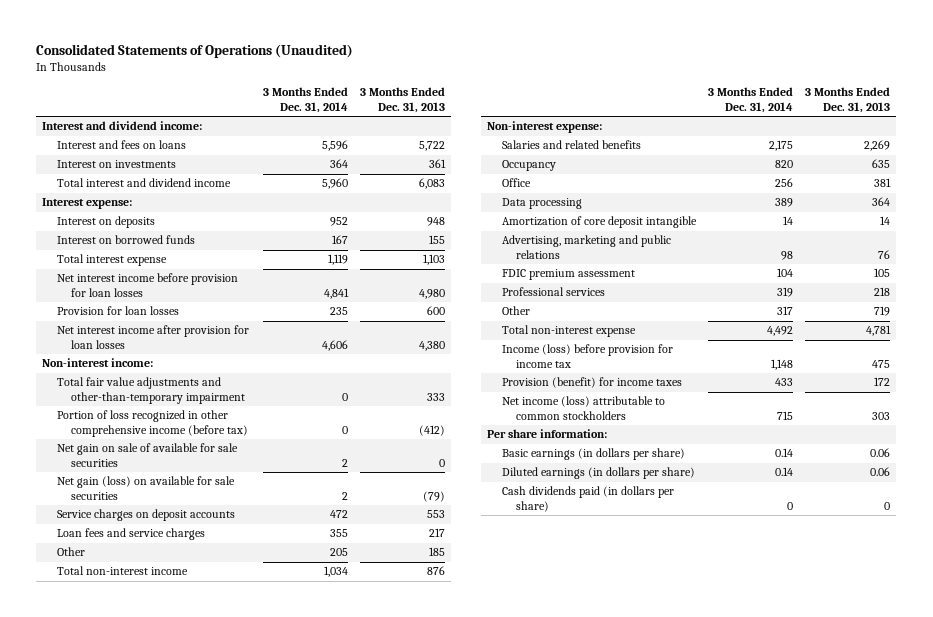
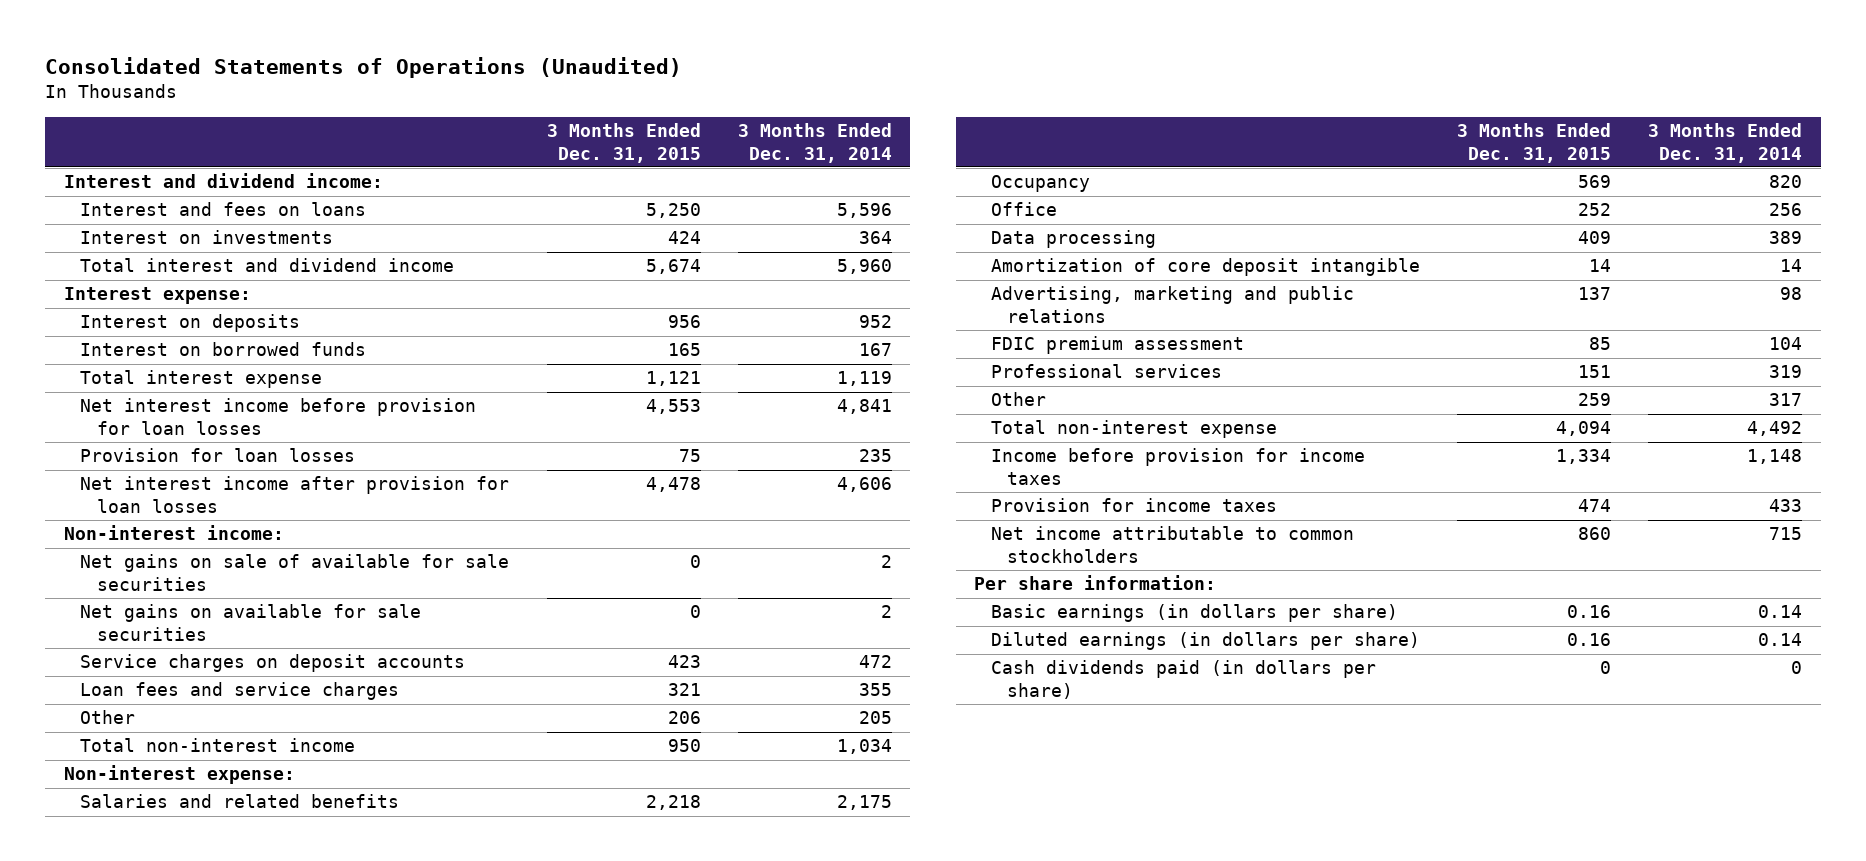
- | 3 Months Ended Dec. 31, 2014 | 3 Months Ended Dec. 31, 2013
+ | 3 Months Ended Dec. 31, 2015 | 3 Months Ended Dec. 31, 2014
- Total fair value adjustments and other-than-temporary impairment | 0 | 333
- Portion of loss recognized in other comprehensive income (before tax) | 0 | (412)
- Net gain on sale of available for sale securities | 2 | 0
- Net gain (loss) on available for sale securities | 2 | (79)
+ Net gains on sale of available for sale securities | 0 | 2
+ Net gains on available for sale securities | 0 | 2
- Income (loss) before provision for income tax | 1,148 | 475
- Provision (benefit) for income taxes | 433 | 172
- Net income (loss) attributable to common stockholders | 715 | 303
+ Income before provision for income taxes | 1,334 | 1,148
+ Provision for income taxes | 474 | 433
+ Net income attributable to common stockholders | 860 | 715

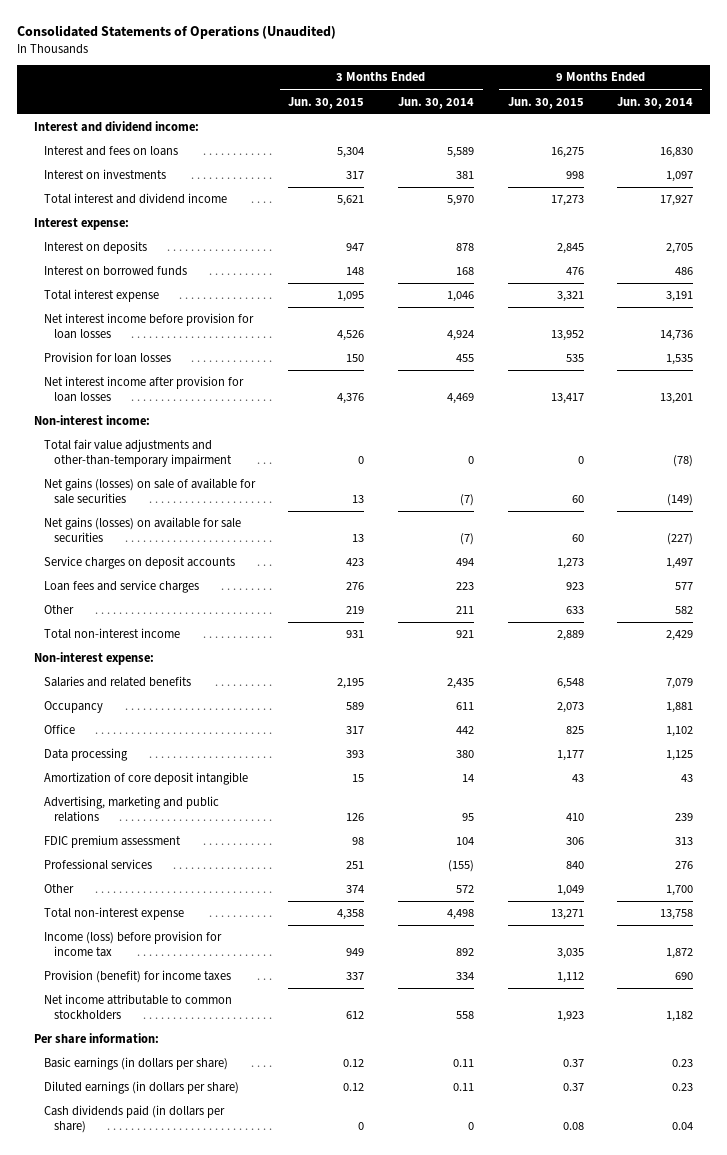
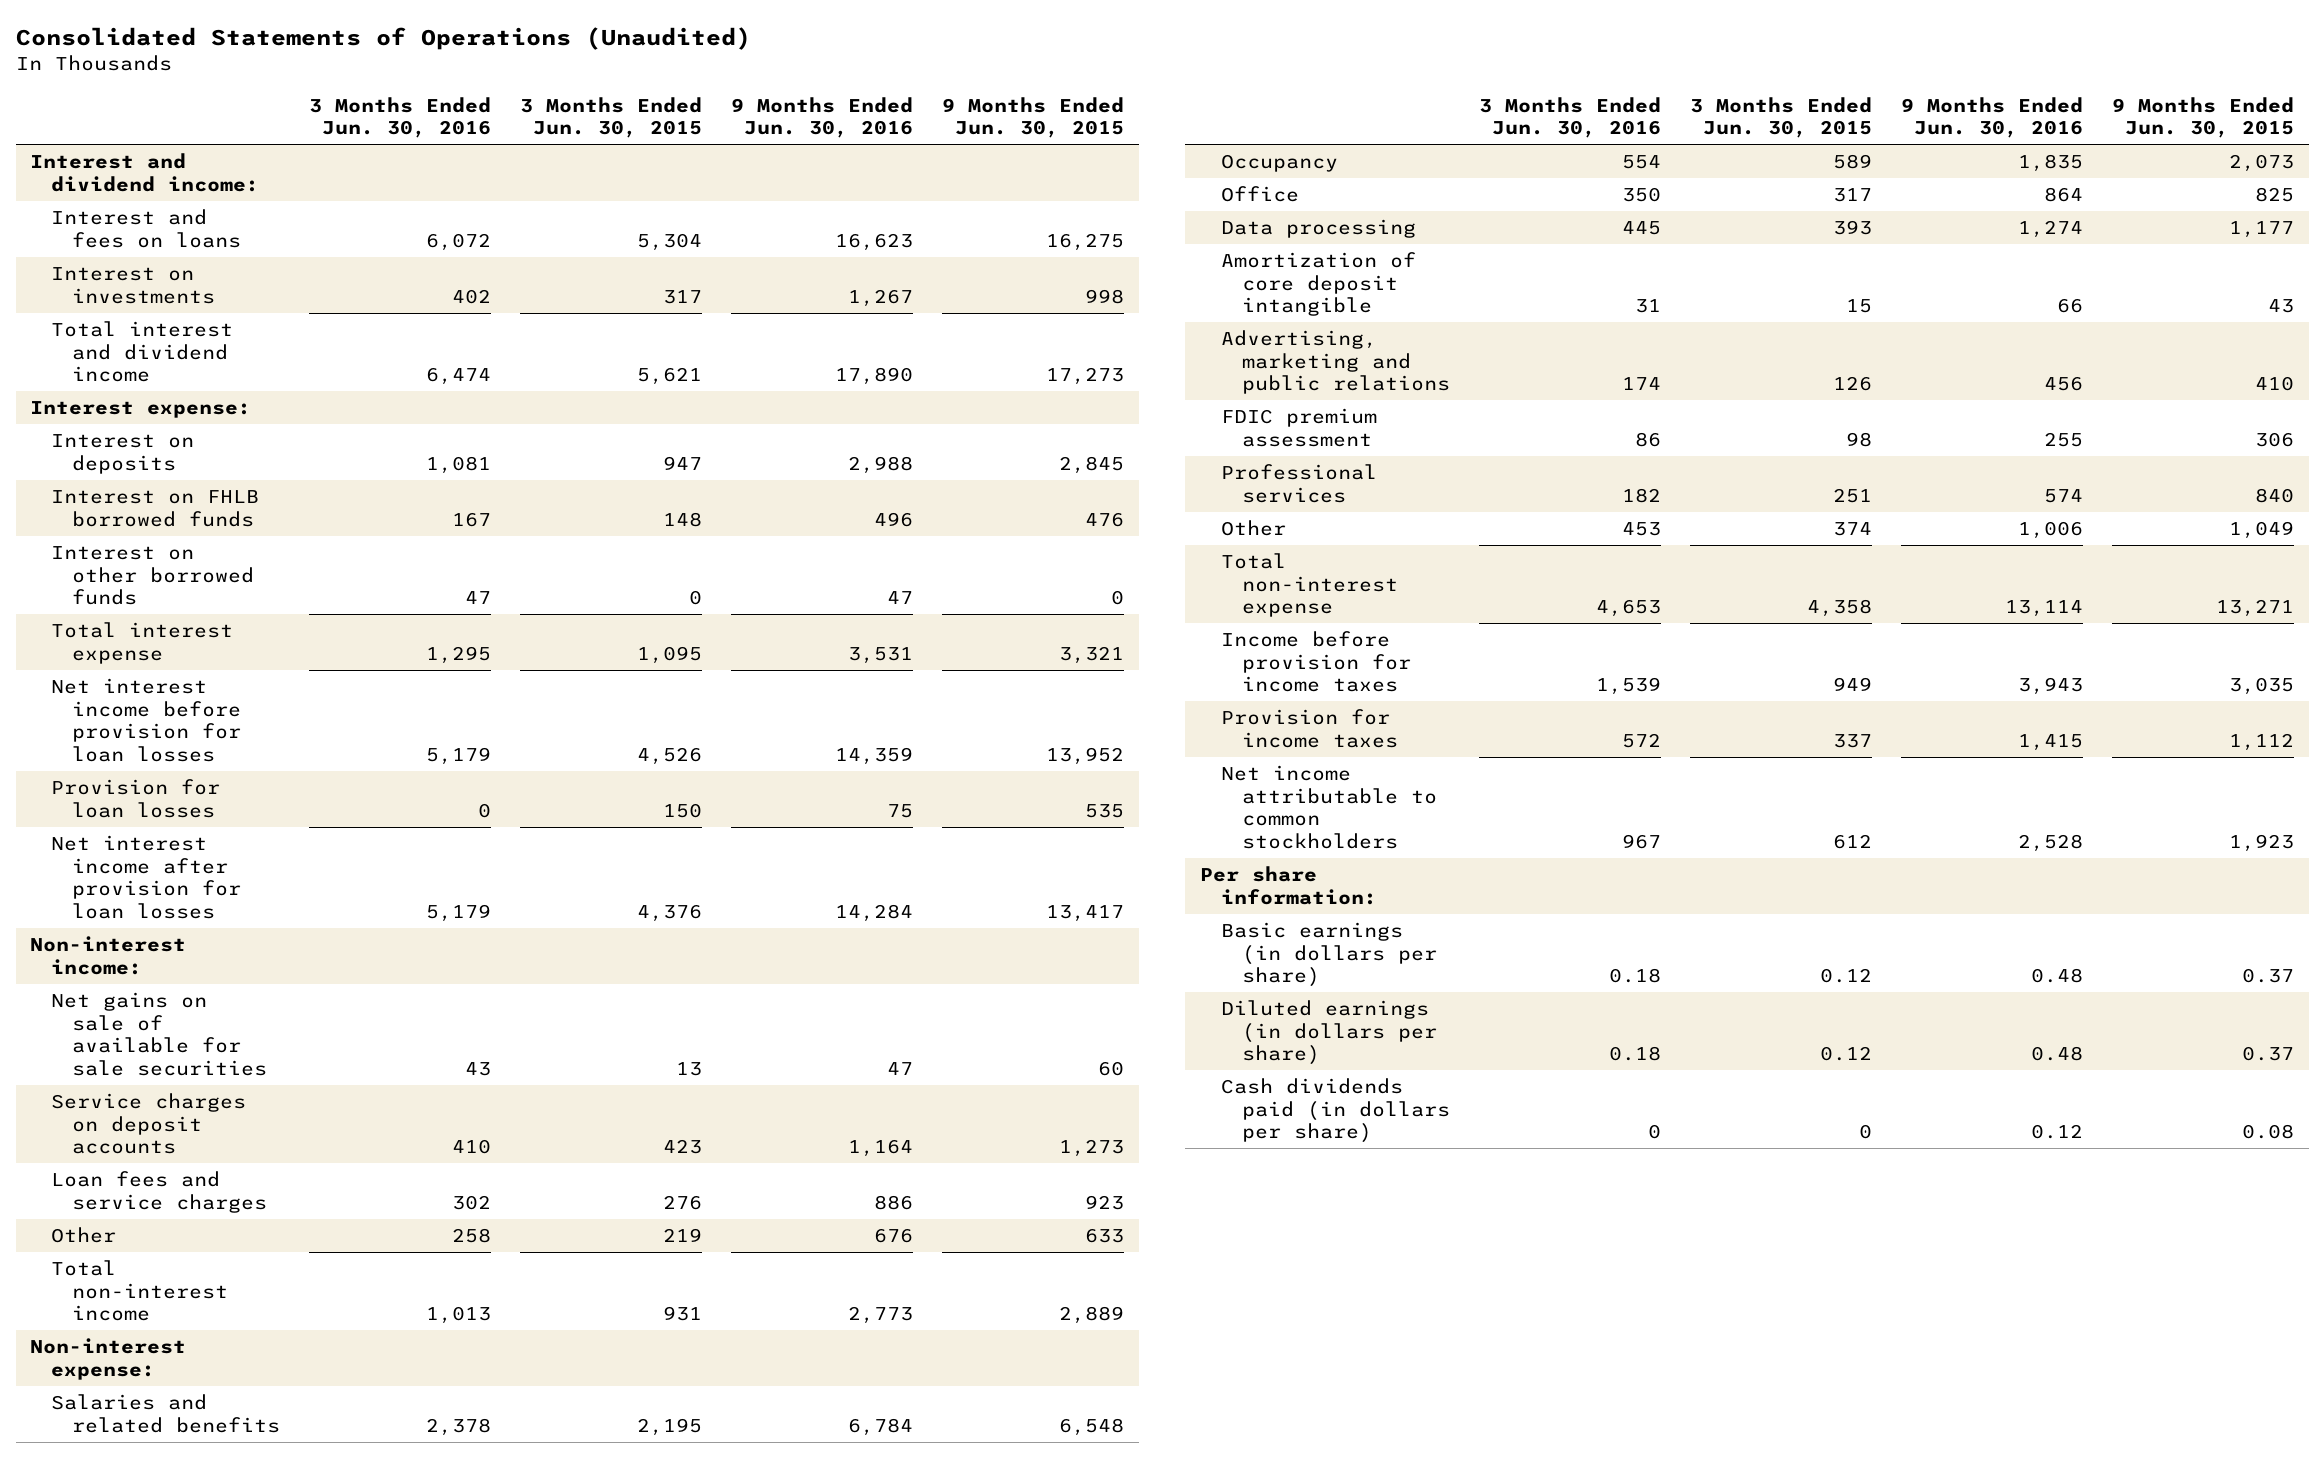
- | 3 Months Ended Jun. 30, 2015 | 3 Months Ended Jun. 30, 2014 | 9 Months Ended Jun. 30, 2015 | 9 Months Ended Jun. 30, 2014
+ | 3 Months Ended Jun. 30, 2016 | 3 Months Ended Jun. 30, 2015 | 9 Months Ended Jun. 30, 2016 | 9 Months Ended Jun. 30, 2015
- Interest on borrowed funds | 148 | 168 | 476 | 486
+ Interest on FHLB borrowed funds | 167 | 148 | 496 | 476
+ Interest on other borrowed funds | 47 | 0 | 47 | 0
- Total fair value adjustments and other-than-temporary impairment | 0 | 0 | 0 | (78)
- Net gains (losses) on sale of available for sale securities | 13 | (7) | 60 | (149)
- Net gains (losses) on available for sale securities | 13 | (7) | 60 | (227)
+ Net gains on sale of available for sale securities | 43 | 13 | 47 | 60
- Income (loss) before provision for income tax | 949 | 892 | 3,035 | 1,872
- Provision (benefit) for income taxes | 337 | 334 | 1,112 | 690
+ Income before provision for income taxes | 1,539 | 949 | 3,943 | 3,035
+ Provision for income taxes | 572 | 337 | 1,415 | 1,112

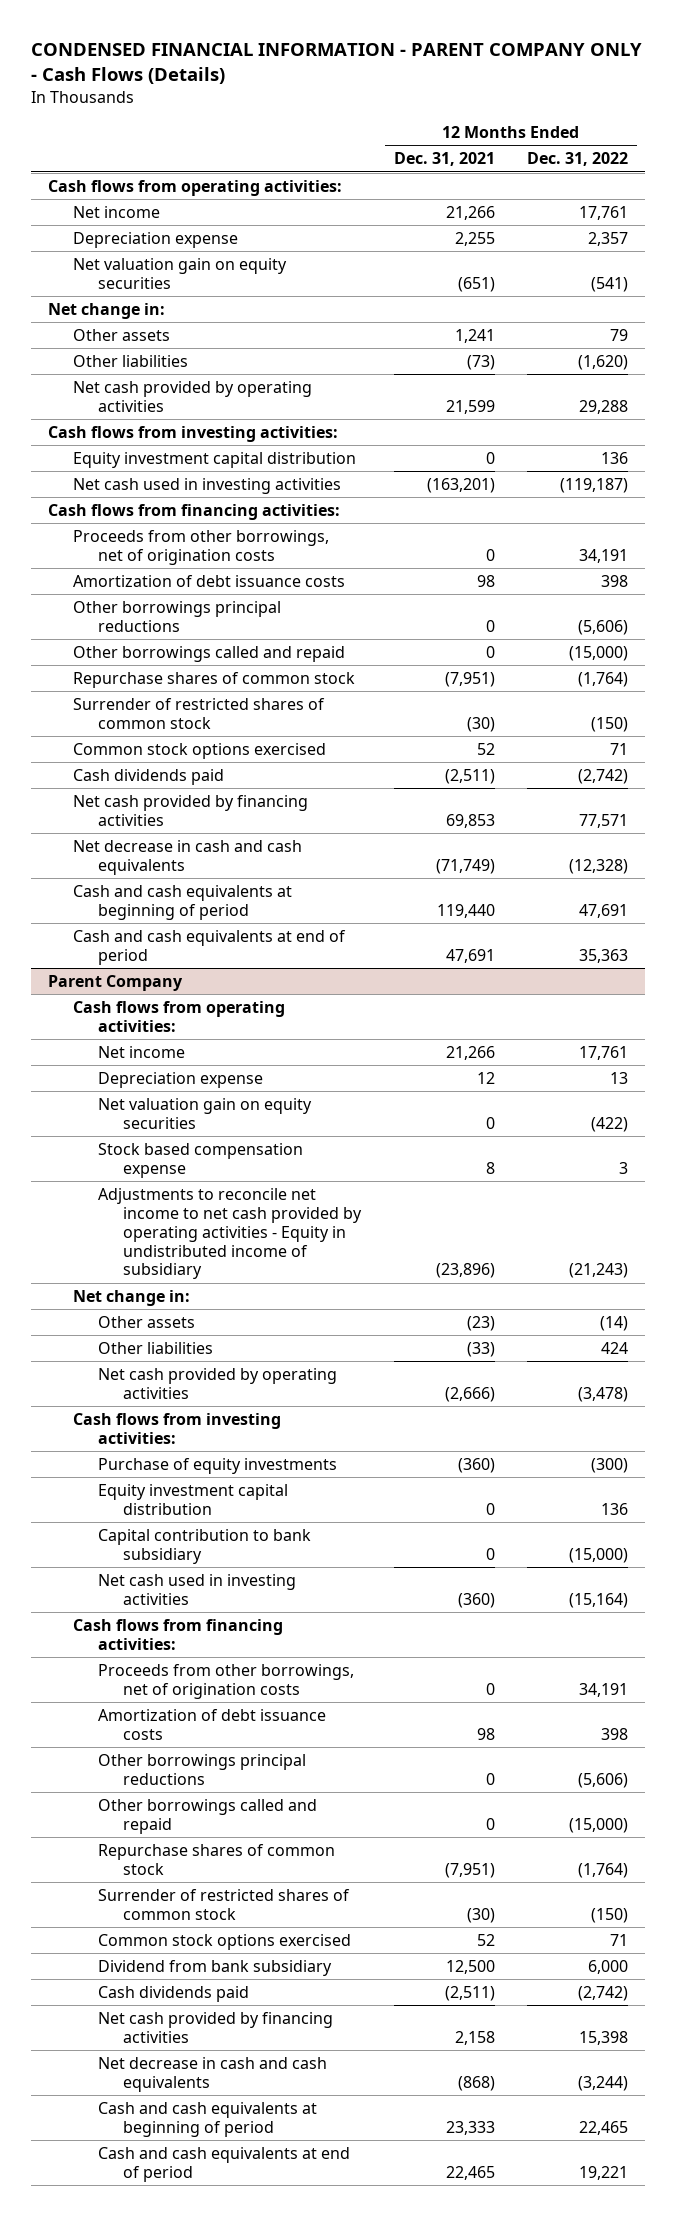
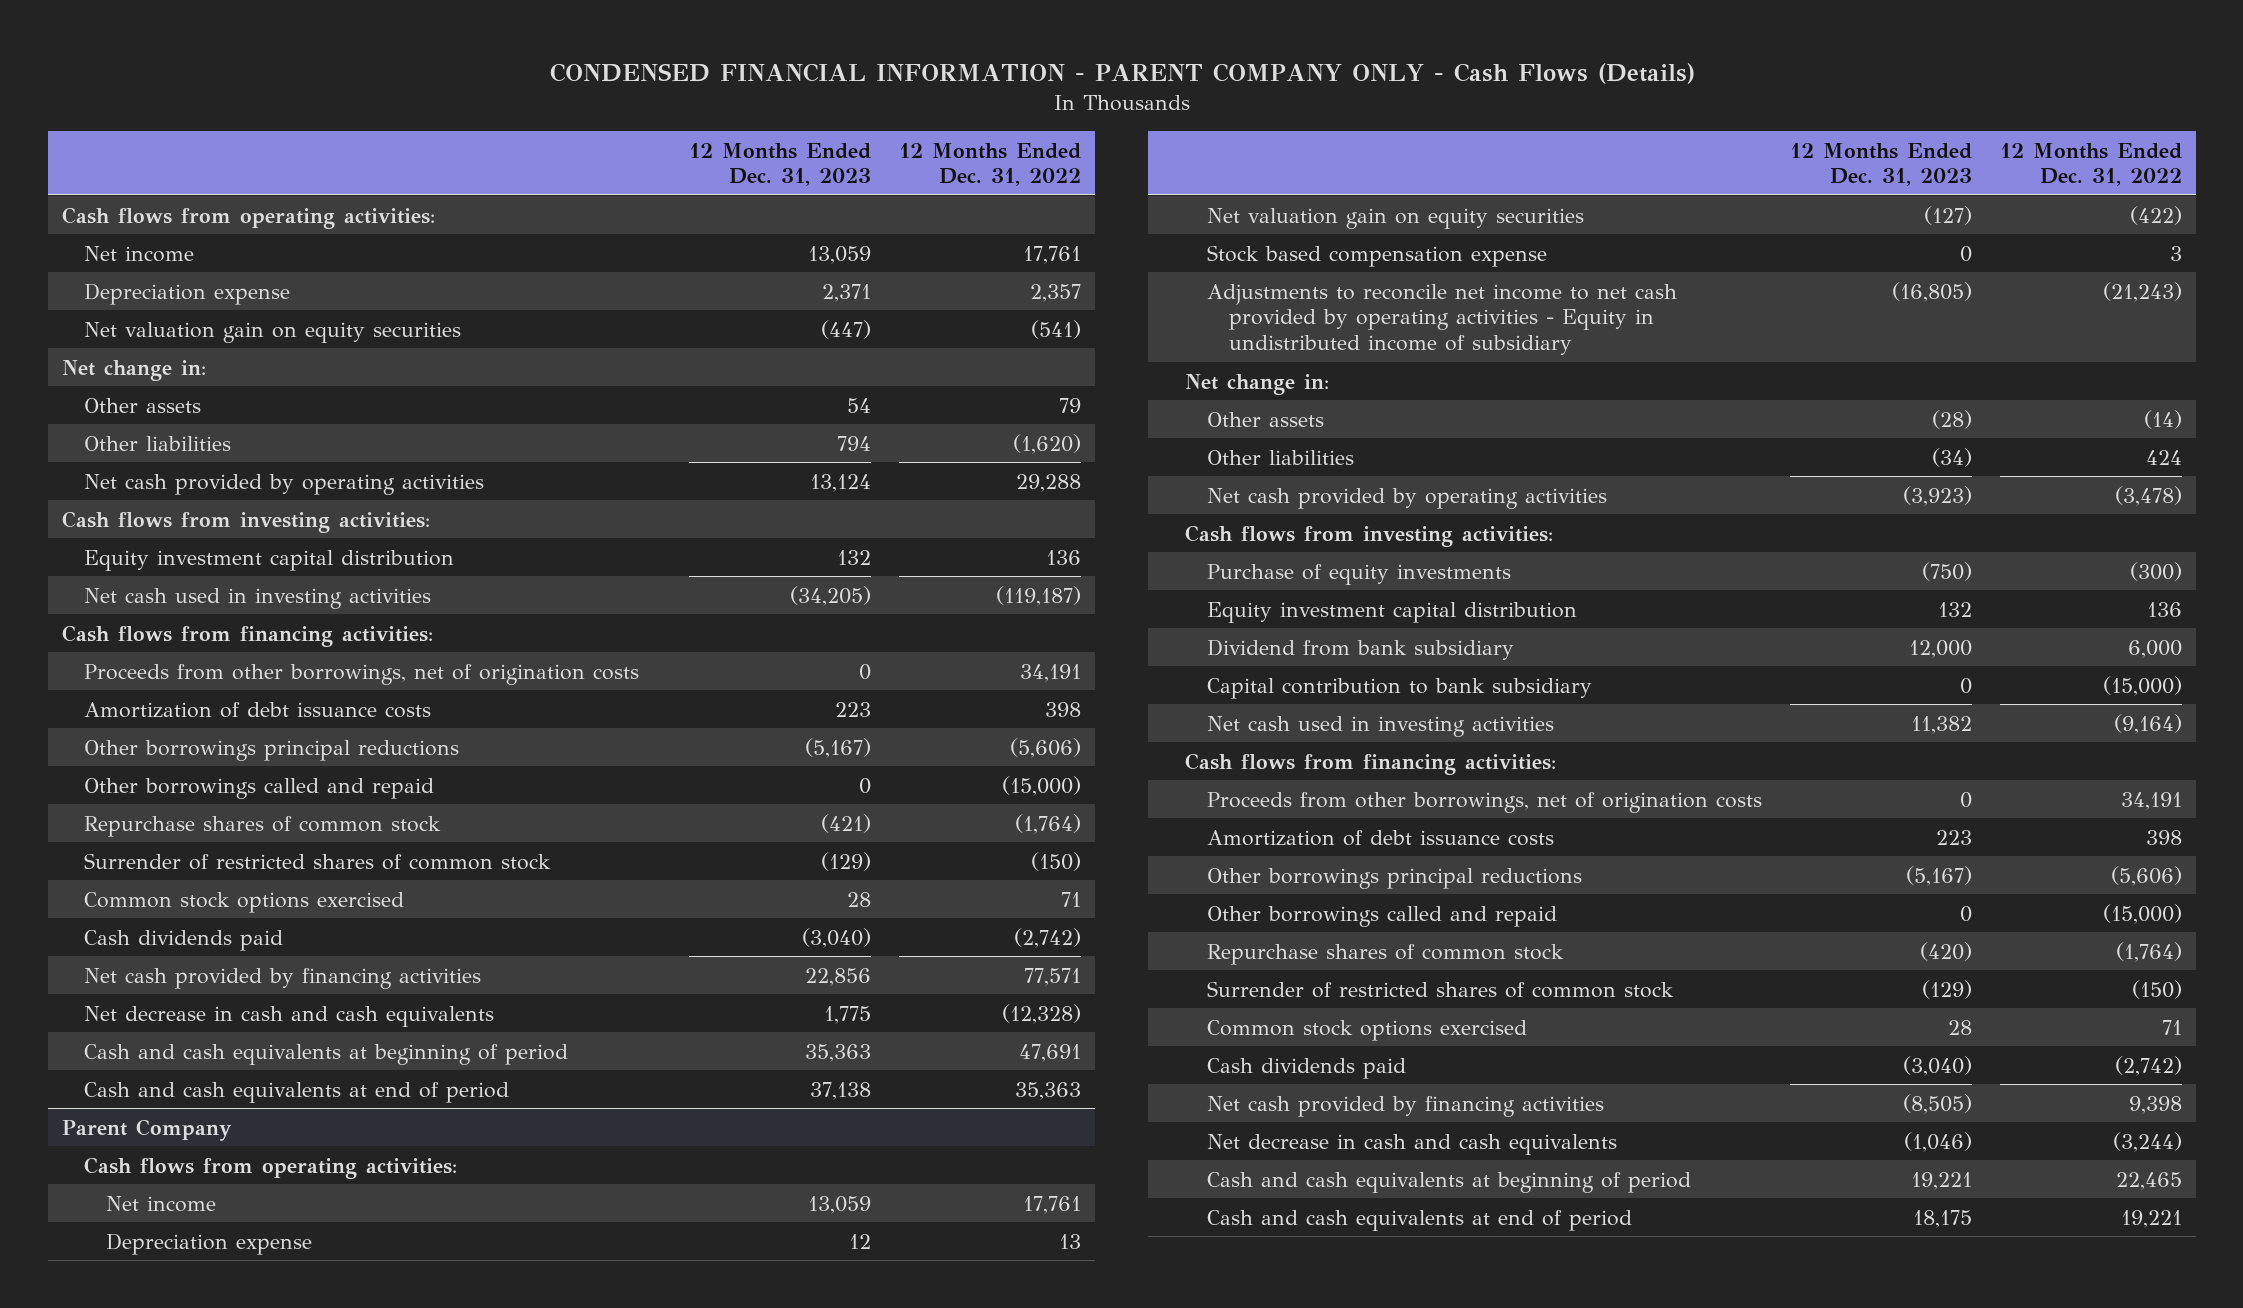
- | 12 Months Ended Dec. 31, 2021 | 12 Months Ended Dec. 31, 2022
+ | 12 Months Ended Dec. 31, 2023 | 12 Months Ended Dec. 31, 2022
@ Parent Company
moved up: Dividend from bank subsidiary | 12,000 | 6,000
- Net cash used in investing activities | (360) | (15,164)
+ Net cash used in investing activities | 11,382 | (9,164)
- Net cash provided by financing activities | 2,158 | 15,398
+ Net cash provided by financing activities | (8,505) | 9,398

